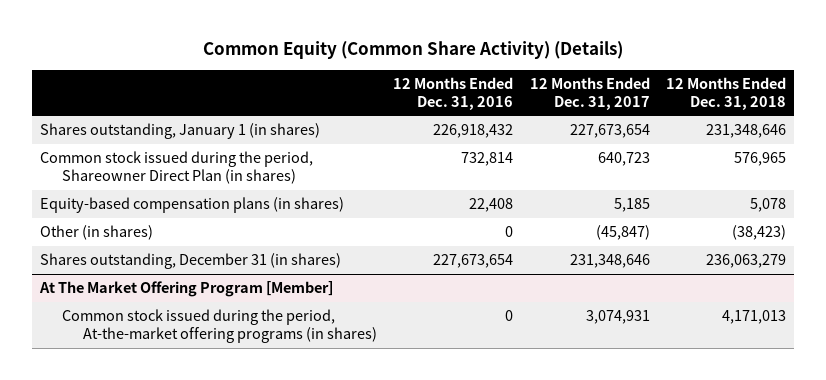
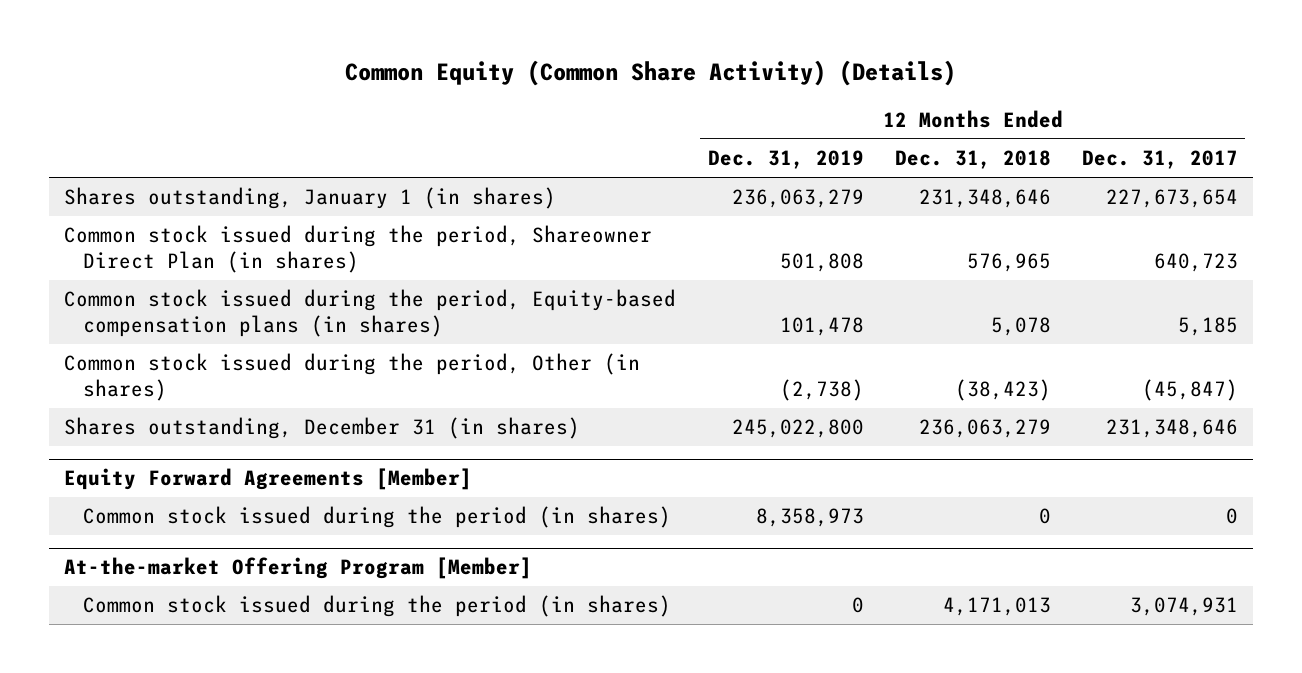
- | 12 Months Ended Dec. 31, 2016 | 12 Months Ended Dec. 31, 2017 | 12 Months Ended Dec. 31, 2018
+ | 12 Months Ended Dec. 31, 2019 | 12 Months Ended Dec. 31, 2018 | 12 Months Ended Dec. 31, 2017
- Equity-based compensation plans (in shares) | 22,408 | 5,185 | 5,078
- Other (in shares) | 0 | (45,847) | (38,423)
+ Common stock issued during the period, Equity-based compensation plans (in shares) | 101,478 | 5,078 | 5,185
+ Common stock issued during the period, Other (in shares) | (2,738) | (38,423) | (45,847)
- At The Market Offering Program [Member]
- Common stock issued during the period, At-the-market offering programs (in shares) | 0 | 3,074,931 | 4,171,013
+ Equity Forward Agreements [Member]
+ Common stock issued during the period (in shares) | 8,358,973 | 0 | 0
+ At-the-market Offering Program [Member]
+ Common stock issued during the period (in shares) | 0 | 4,171,013 | 3,074,931

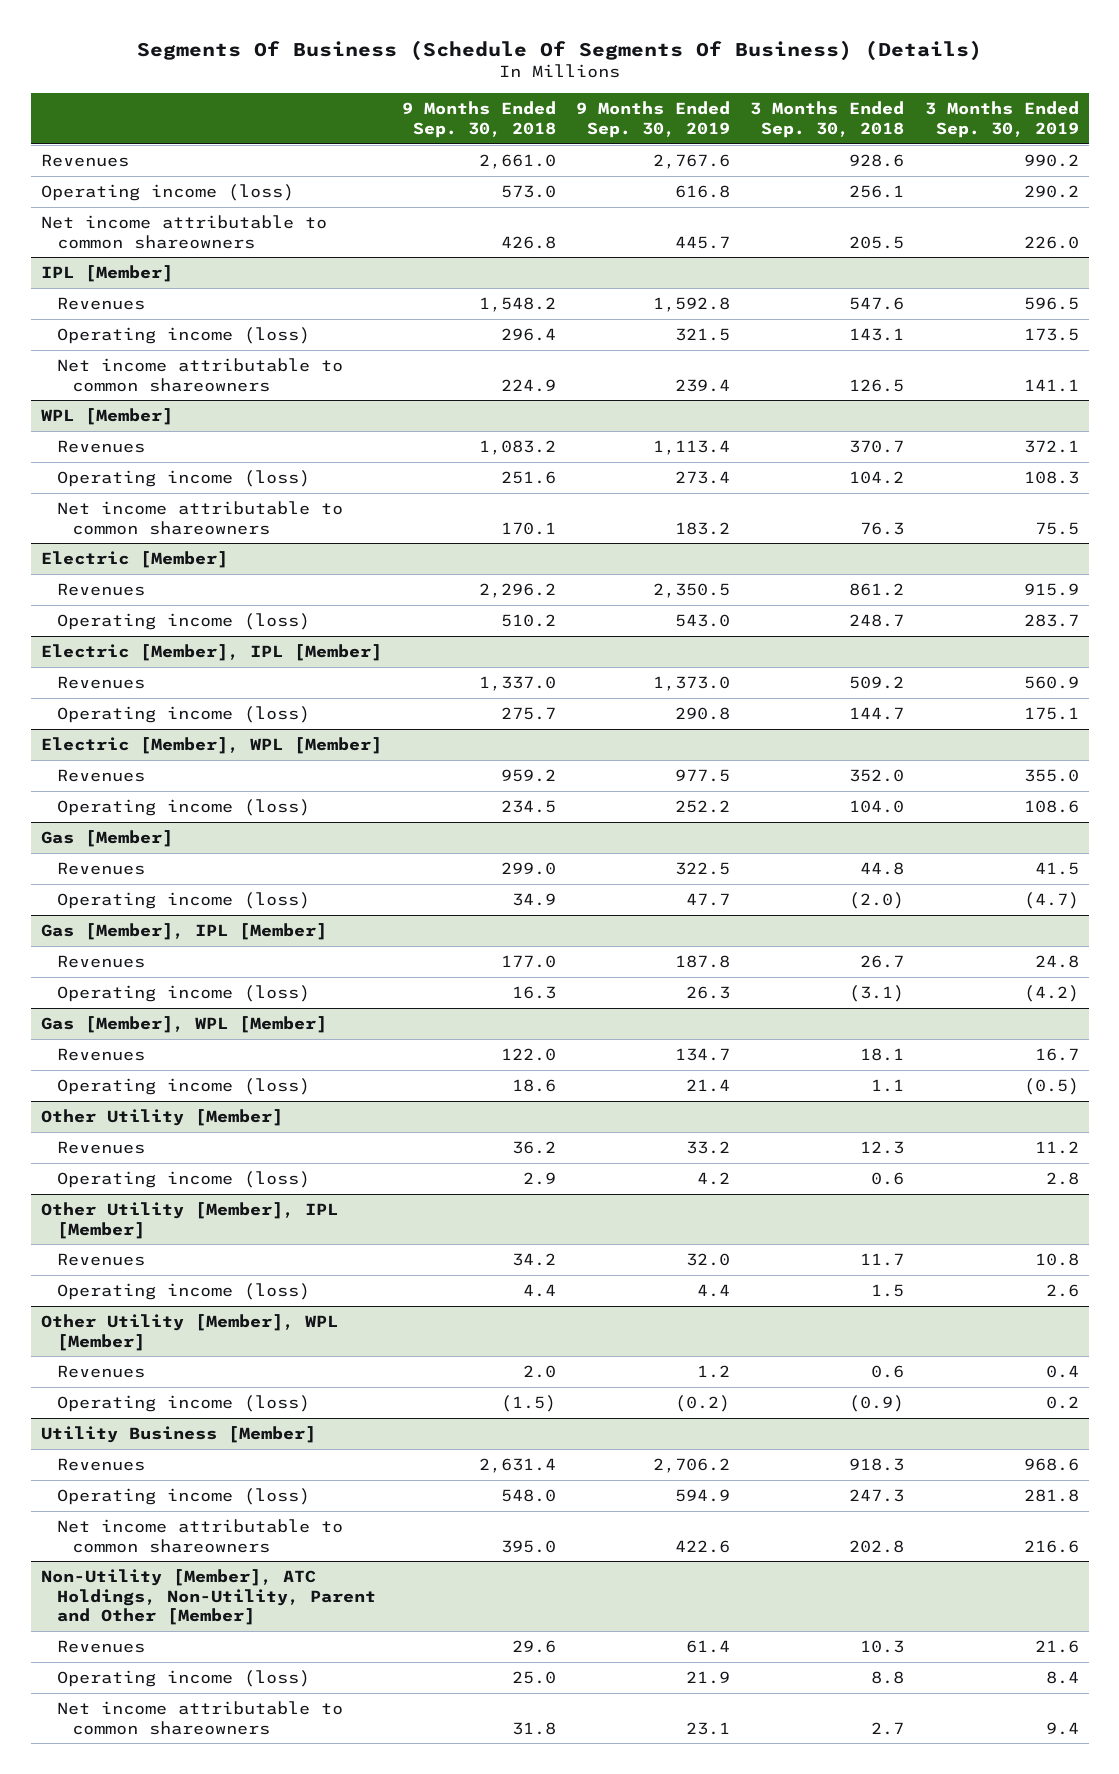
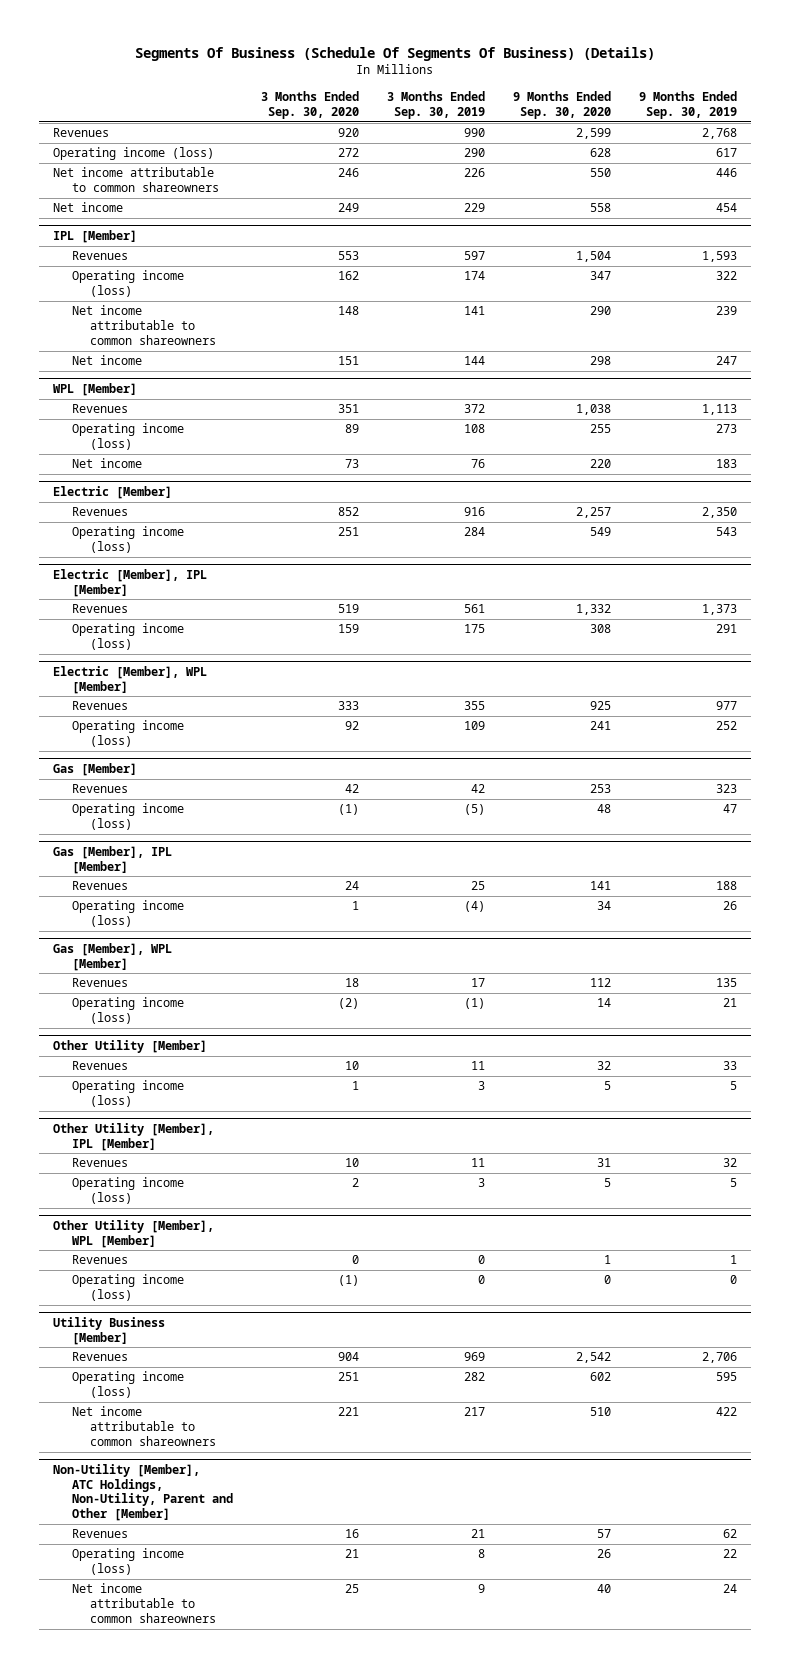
- | 9 Months Ended Sep. 30, 2018 | 9 Months Ended Sep. 30, 2019 | 3 Months Ended Sep. 30, 2018 | 3 Months Ended Sep. 30, 2019
+ | 3 Months Ended Sep. 30, 2020 | 3 Months Ended Sep. 30, 2019 | 9 Months Ended Sep. 30, 2020 | 9 Months Ended Sep. 30, 2019
- Revenues | 2,661.0 | 2,767.6 | 928.6 | 990.2
- Operating income (loss) | 573.0 | 616.8 | 256.1 | 290.2
- Net income attributable to common shareowners | 426.8 | 445.7 | 205.5 | 226.0
+ Revenues | 920 | 990 | 2,599 | 2,768
+ Operating income (loss) | 272 | 290 | 628 | 617
+ Net income attributable to common shareowners | 246 | 226 | 550 | 446
+ Net income | 249 | 229 | 558 | 454
@ IPL [Member]
- Revenues | 1,548.2 | 1,592.8 | 547.6 | 596.5
- Operating income (loss) | 296.4 | 321.5 | 143.1 | 173.5
- Net income attributable to common shareowners | 224.9 | 239.4 | 126.5 | 141.1
+ Revenues | 553 | 597 | 1,504 | 1,593
+ Operating income (loss) | 162 | 174 | 347 | 322
+ Net income attributable to common shareowners | 148 | 141 | 290 | 239
+ Net income | 151 | 144 | 298 | 247
@ WPL [Member]
- Revenues | 1,083.2 | 1,113.4 | 370.7 | 372.1
- Operating income (loss) | 251.6 | 273.4 | 104.2 | 108.3
- Net income attributable to common shareowners | 170.1 | 183.2 | 76.3 | 75.5
+ Revenues | 351 | 372 | 1,038 | 1,113
+ Operating income (loss) | 89 | 108 | 255 | 273
+ Net income | 73 | 76 | 220 | 183
@ Electric [Member]
- Revenues | 2,296.2 | 2,350.5 | 861.2 | 915.9
- Operating income (loss) | 510.2 | 543.0 | 248.7 | 283.7
+ Revenues | 852 | 916 | 2,257 | 2,350
+ Operating income (loss) | 251 | 284 | 549 | 543
@ Electric [Member], IPL [Member]
- Revenues | 1,337.0 | 1,373.0 | 509.2 | 560.9
- Operating income (loss) | 275.7 | 290.8 | 144.7 | 175.1
+ Revenues | 519 | 561 | 1,332 | 1,373
+ Operating income (loss) | 159 | 175 | 308 | 291
@ Electric [Member], WPL [Member]
- Revenues | 959.2 | 977.5 | 352.0 | 355.0
- Operating income (loss) | 234.5 | 252.2 | 104.0 | 108.6
+ Revenues | 333 | 355 | 925 | 977
+ Operating income (loss) | 92 | 109 | 241 | 252
@ Gas [Member]
- Revenues | 299.0 | 322.5 | 44.8 | 41.5
- Operating income (loss) | 34.9 | 47.7 | (2.0) | (4.7)
+ Revenues | 42 | 42 | 253 | 323
+ Operating income (loss) | (1) | (5) | 48 | 47
@ Gas [Member], IPL [Member]
- Revenues | 177.0 | 187.8 | 26.7 | 24.8
- Operating income (loss) | 16.3 | 26.3 | (3.1) | (4.2)
+ Revenues | 24 | 25 | 141 | 188
+ Operating income (loss) | 1 | (4) | 34 | 26
@ Gas [Member], WPL [Member]
- Revenues | 122.0 | 134.7 | 18.1 | 16.7
- Operating income (loss) | 18.6 | 21.4 | 1.1 | (0.5)
+ Revenues | 18 | 17 | 112 | 135
+ Operating income (loss) | (2) | (1) | 14 | 21
@ Other Utility [Member]
- Revenues | 36.2 | 33.2 | 12.3 | 11.2
- Operating income (loss) | 2.9 | 4.2 | 0.6 | 2.8
+ Revenues | 10 | 11 | 32 | 33
+ Operating income (loss) | 1 | 3 | 5 | 5
@ Other Utility [Member], IPL [Member]
- Revenues | 34.2 | 32.0 | 11.7 | 10.8
- Operating income (loss) | 4.4 | 4.4 | 1.5 | 2.6
+ Revenues | 10 | 11 | 31 | 32
+ Operating income (loss) | 2 | 3 | 5 | 5
@ Other Utility [Member], WPL [Member]
- Revenues | 2.0 | 1.2 | 0.6 | 0.4
- Operating income (loss) | (1.5) | (0.2) | (0.9) | 0.2
+ Revenues | 0 | 0 | 1 | 1
+ Operating income (loss) | (1) | 0 | 0 | 0
@ Utility Business [Member]
- Revenues | 2,631.4 | 2,706.2 | 918.3 | 968.6
- Operating income (loss) | 548.0 | 594.9 | 247.3 | 281.8
- Net income attributable to common shareowners | 395.0 | 422.6 | 202.8 | 216.6
+ Revenues | 904 | 969 | 2,542 | 2,706
+ Operating income (loss) | 251 | 282 | 602 | 595
+ Net income attributable to common shareowners | 221 | 217 | 510 | 422
@ Non-Utility [Member], ATC Holdings, Non-Utility, Parent and Other [Member]
- Revenues | 29.6 | 61.4 | 10.3 | 21.6
- Operating income (loss) | 25.0 | 21.9 | 8.8 | 8.4
- Net income attributable to common shareowners | 31.8 | 23.1 | 2.7 | 9.4
+ Revenues | 16 | 21 | 57 | 62
+ Operating income (loss) | 21 | 8 | 26 | 22
+ Net income attributable to common shareowners | 25 | 9 | 40 | 24

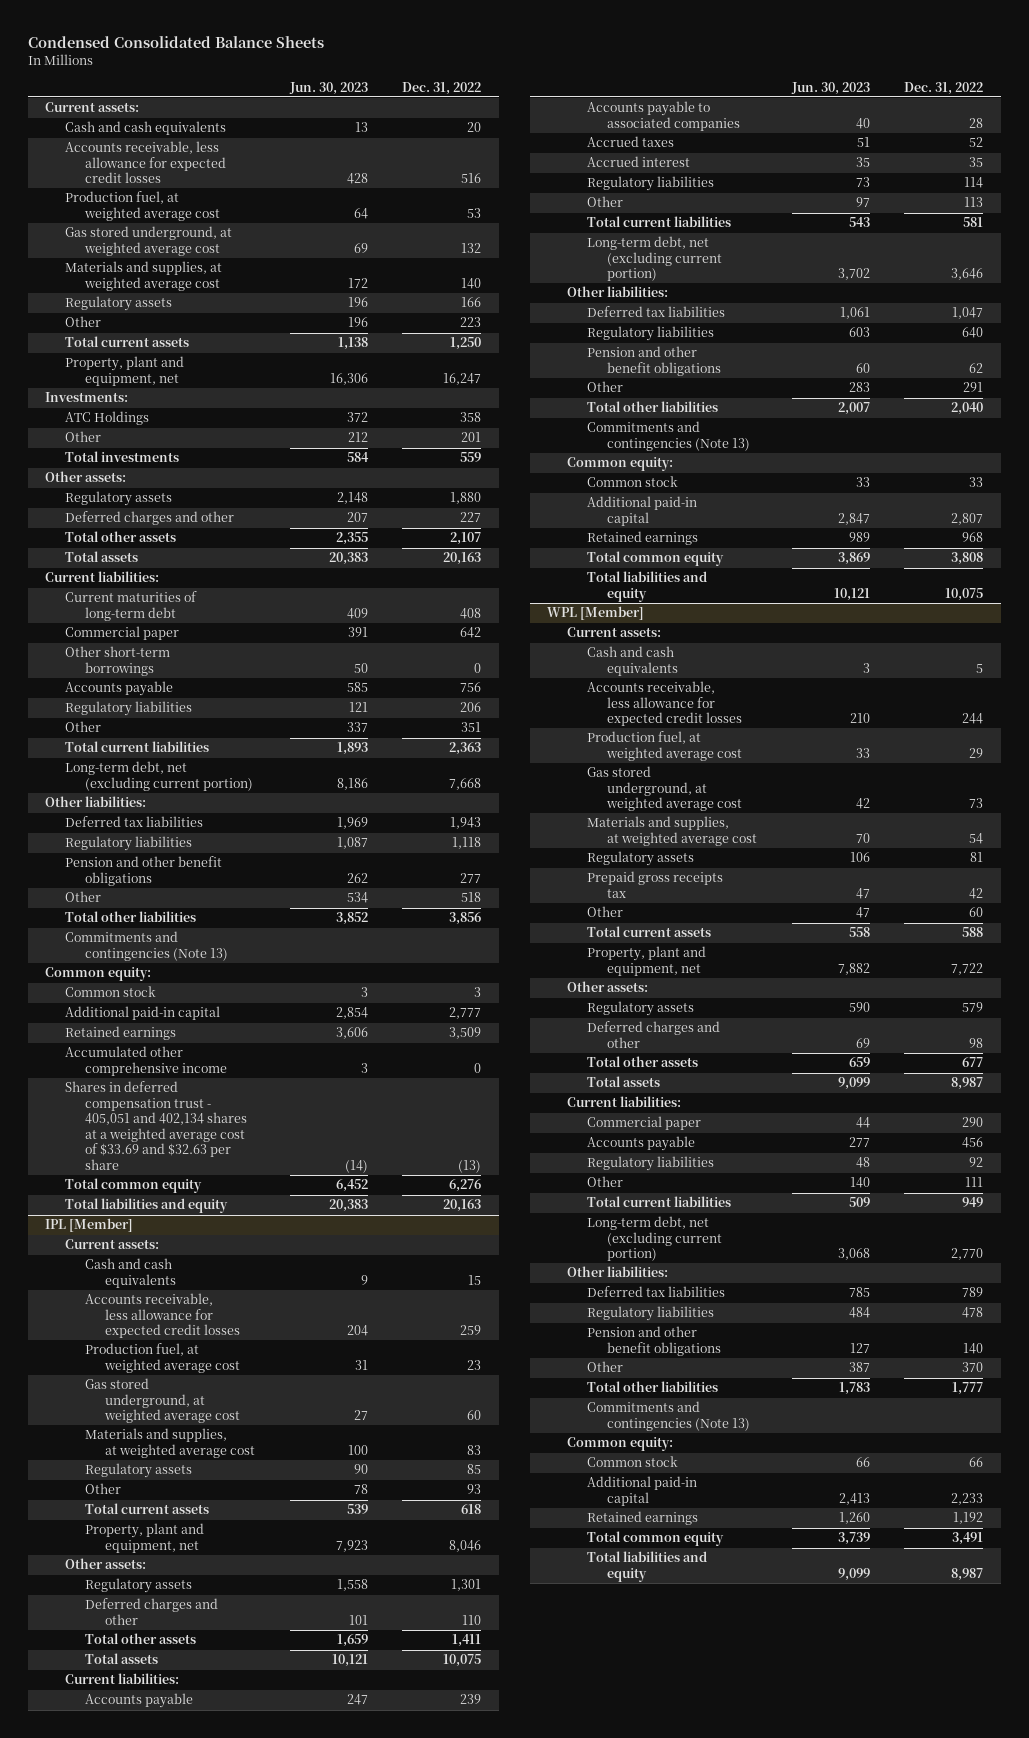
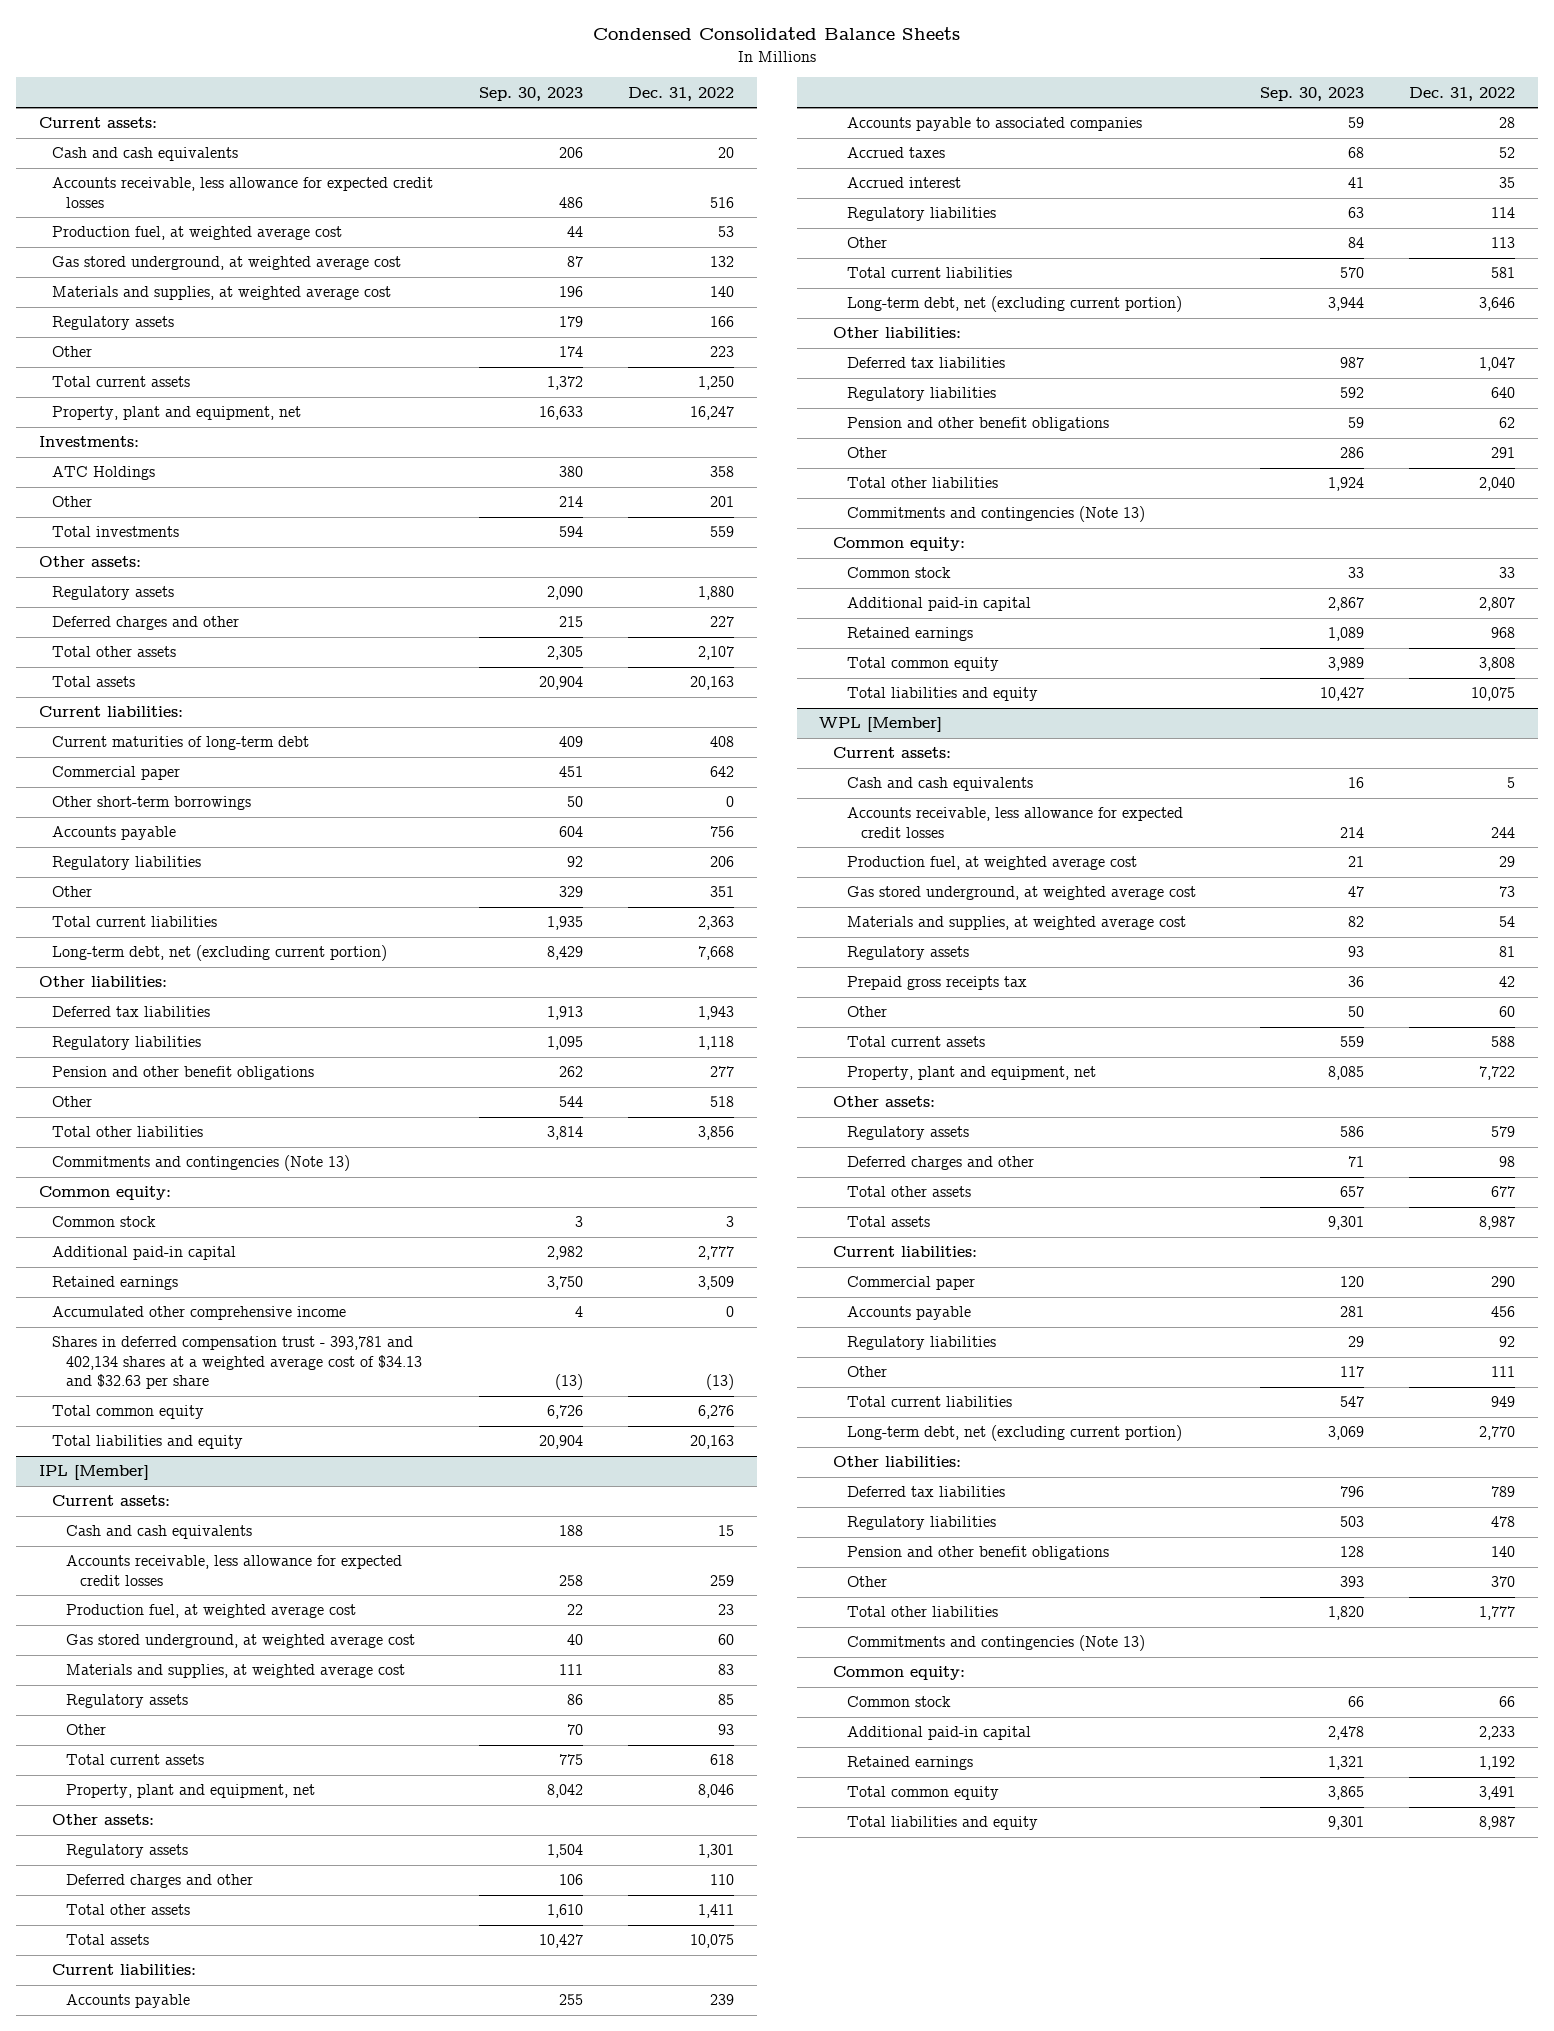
- | Jun. 30, 2023 | Dec. 31, 2022
+ | Sep. 30, 2023 | Dec. 31, 2022
- Shares in deferred compensation trust - 405,051 and 402,134 shares at a weighted average cost of $33.69 and $32.63 per share | (14) | (13)
+ Shares in deferred compensation trust - 393,781 and 402,134 shares at a weighted average cost of $34.13 and $32.63 per share | (13) | (13)

